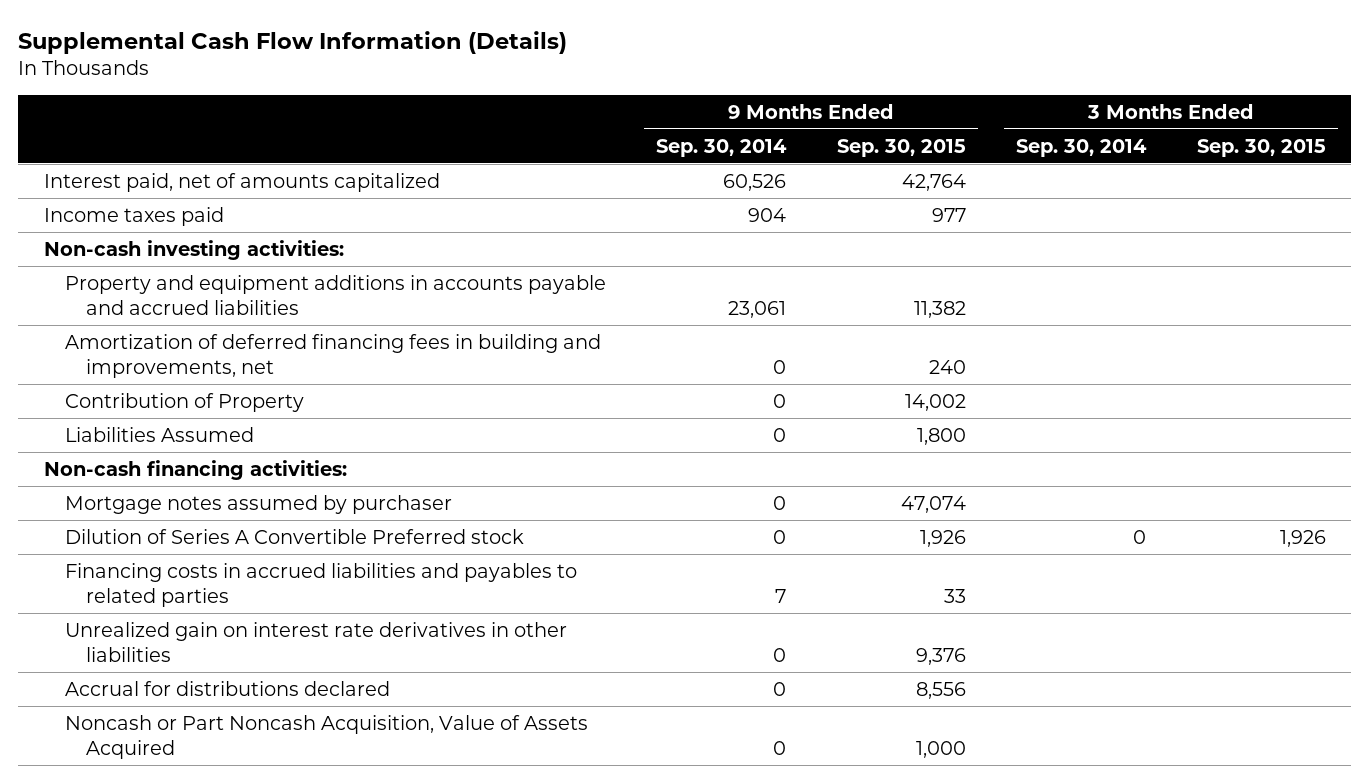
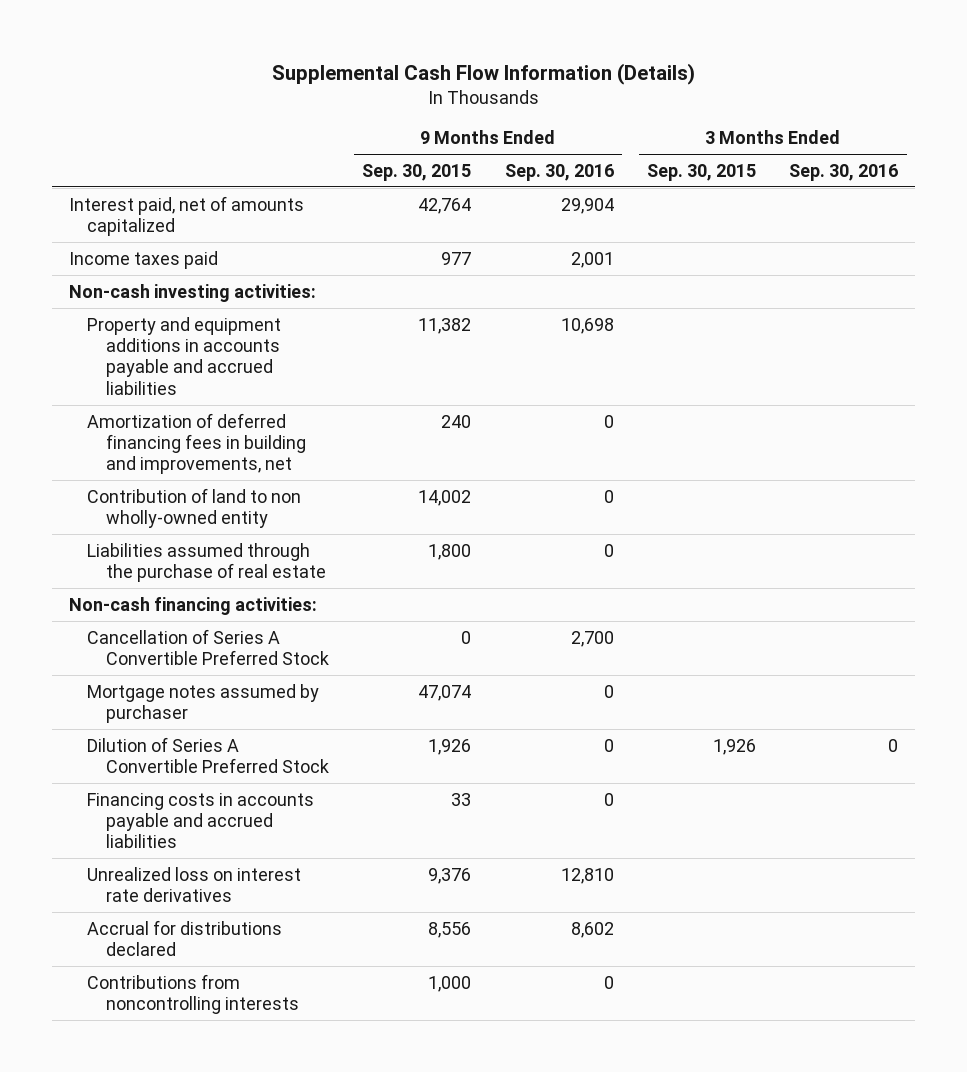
- | 9 Months Ended Sep. 30, 2014 | 9 Months Ended Sep. 30, 2015 | 3 Months Ended Sep. 30, 2014 | 3 Months Ended Sep. 30, 2015
+ | 9 Months Ended Sep. 30, 2015 | 9 Months Ended Sep. 30, 2016 | 3 Months Ended Sep. 30, 2015 | 3 Months Ended Sep. 30, 2016
- Contribution of Property | 0 | 14,002 | |
- Liabilities Assumed | 0 | 1,800 | |
+ Contribution of land to non wholly-owned entity | 14,002 | 0 | |
+ Liabilities assumed through the purchase of real estate | 1,800 | 0 | |
+ Cancellation of Series A Convertible Preferred Stock | 0 | 2,700 | |
- Dilution of Series A Convertible Preferred stock | 0 | 1,926 | 0 | 1,926
- Financing costs in accrued liabilities and payables to related parties | 7 | 33 | |
- Unrealized gain on interest rate derivatives in other liabilities | 0 | 9,376 | |
+ Dilution of Series A Convertible Preferred Stock | 1,926 | 0 | 1,926 | 0
+ Financing costs in accounts payable and accrued liabilities | 33 | 0 | |
+ Unrealized loss on interest rate derivatives | 9,376 | 12,810 | |
- Noncash or Part Noncash Acquisition, Value of Assets Acquired | 0 | 1,000 | |
+ Contributions from noncontrolling interests | 1,000 | 0 | |

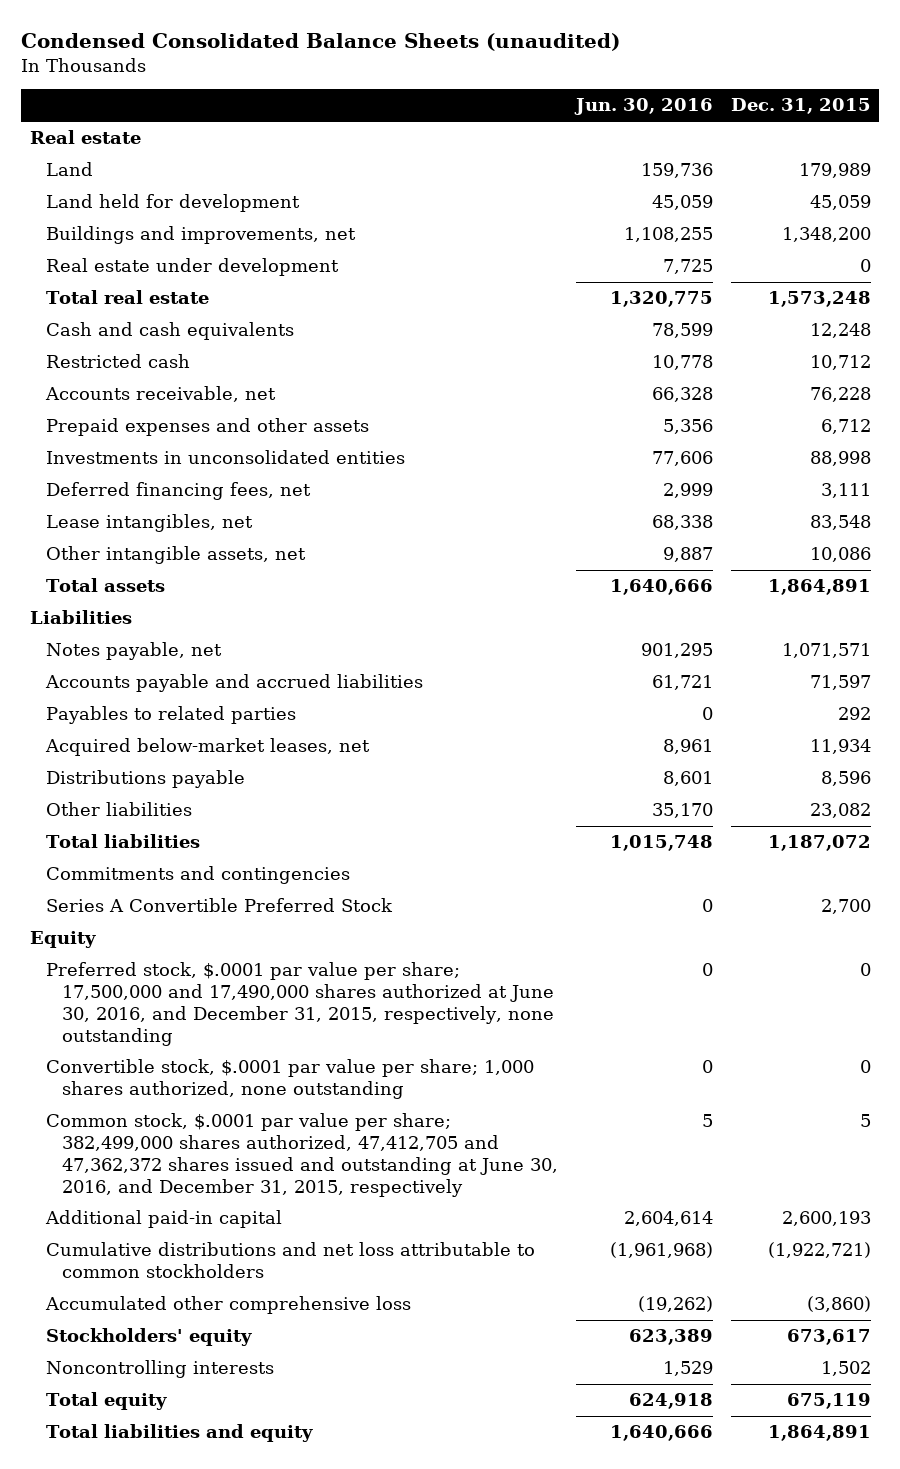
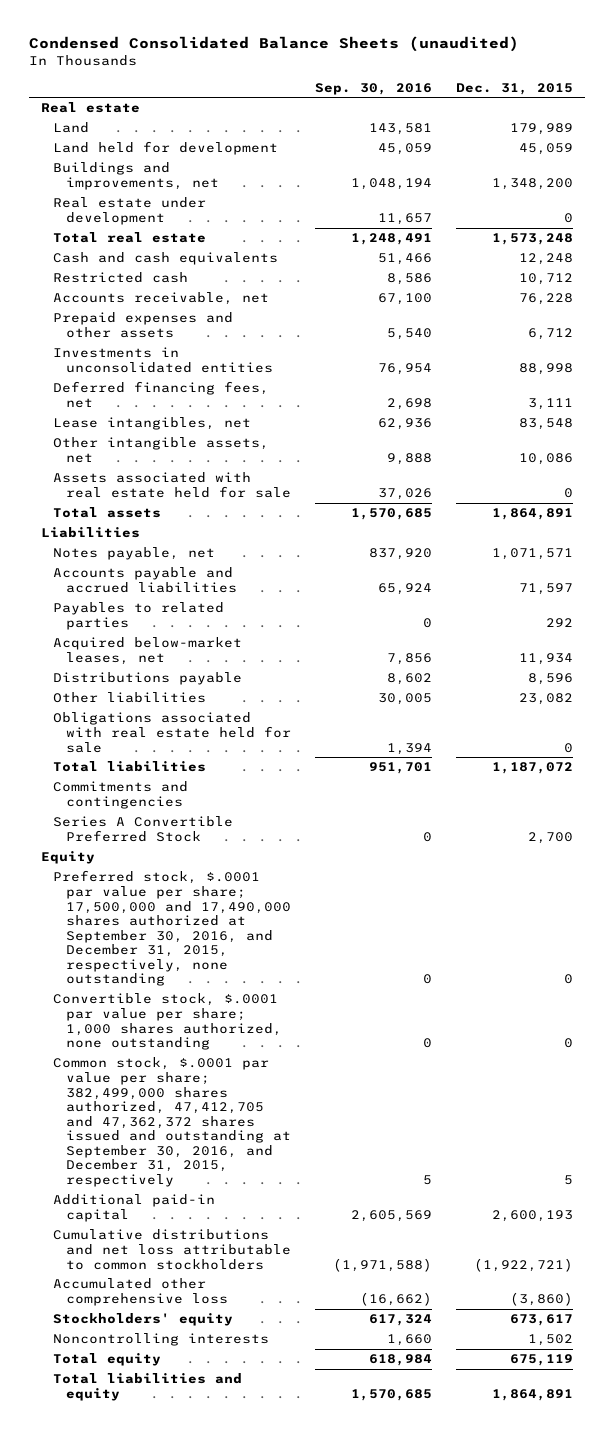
- | Jun. 30, 2016 | Dec. 31, 2015
+ | Sep. 30, 2016 | Dec. 31, 2015
+ Assets associated with real estate held for sale | 37,026 | 0
+ Obligations associated with real estate held for sale | 1,394 | 0
- Preferred stock, $.0001 par value per share; 17,500,000 and 17,490,000 shares authorized at June 30, 2016, and December 31, 2015, respectively, none outstanding | 0 | 0
+ Preferred stock, $.0001 par value per share; 17,500,000 and 17,490,000 shares authorized at September 30, 2016, and December 31, 2015, respectively, none outstanding | 0 | 0
- Common stock, $.0001 par value per share; 382,499,000 shares authorized, 47,412,705 and 47,362,372 shares issued and outstanding at June 30, 2016, and December 31, 2015, respectively | 5 | 5
+ Common stock, $.0001 par value per share; 382,499,000 shares authorized, 47,412,705 and 47,362,372 shares issued and outstanding at September 30, 2016, and December 31, 2015, respectively | 5 | 5

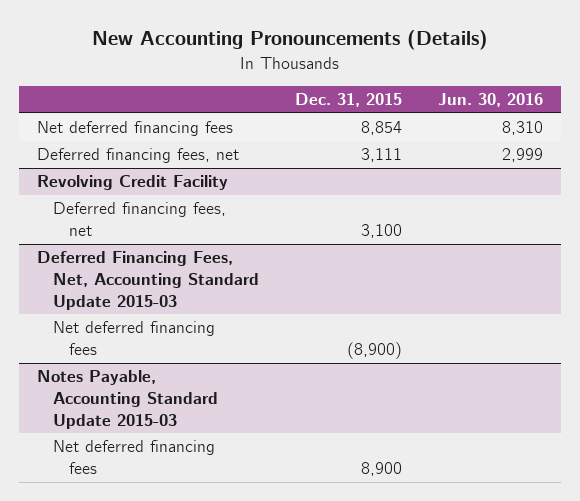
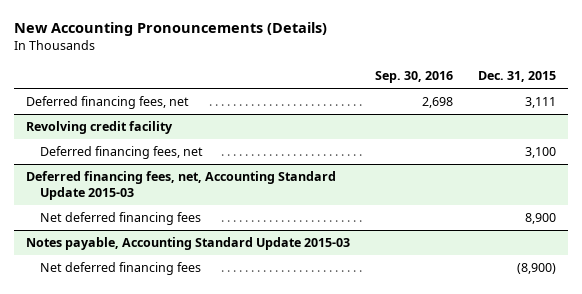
- | Dec. 31, 2015 | Jun. 30, 2016
+ | Sep. 30, 2016 | Dec. 31, 2015
- Net deferred financing fees | 8,854 | 8,310
- Revolving Credit Facility
+ Revolving credit facility
- Deferred Financing Fees, Net, Accounting Standard Update 2015-03
- Net deferred financing fees | (8,900) |
- Notes Payable, Accounting Standard Update 2015-03
+ Deferred financing fees, net, Accounting Standard Update 2015-03
+ Notes payable, Accounting Standard Update 2015-03
+ Net deferred financing fees | | (8,900)

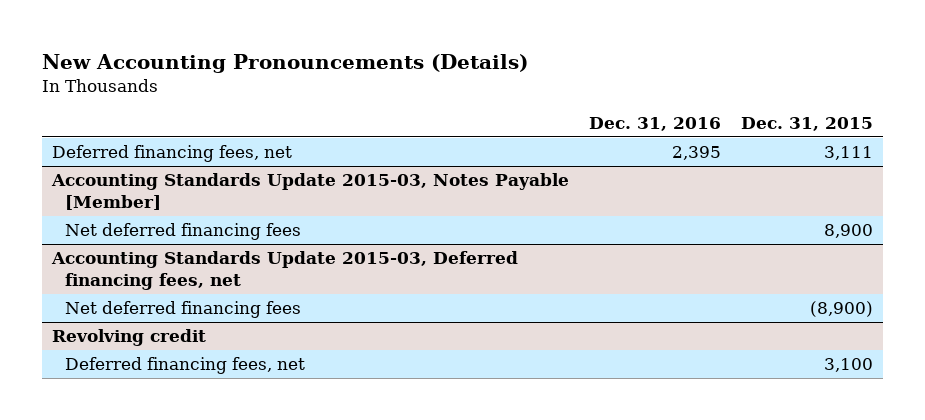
- | Sep. 30, 2016 | Dec. 31, 2015
+ | Dec. 31, 2016 | Dec. 31, 2015
- Revolving credit facility
- Deferred financing fees, net | | 3,100
- Deferred financing fees, net, Accounting Standard Update 2015-03
+ Accounting Standards Update 2015-03, Notes Payable [Member]
- Notes payable, Accounting Standard Update 2015-03
+ Accounting Standards Update 2015-03, Deferred financing fees, net
+ Revolving credit
+ Deferred financing fees, net | | 3,100

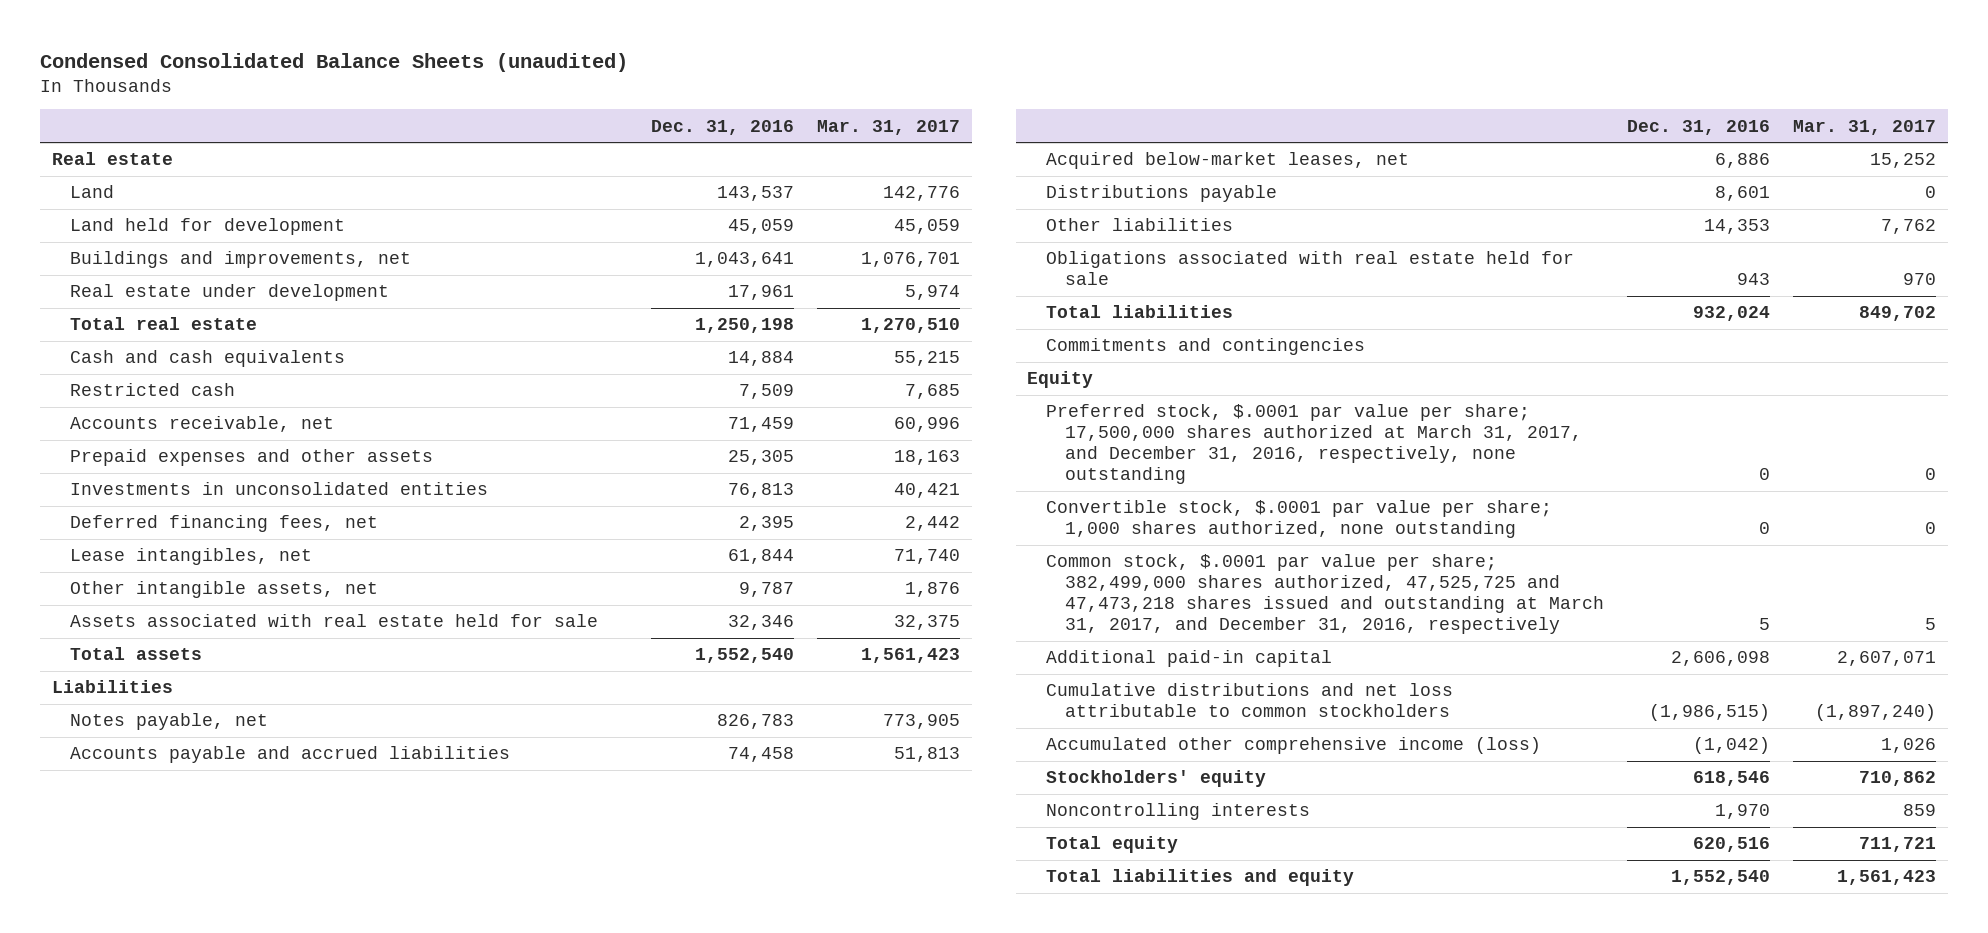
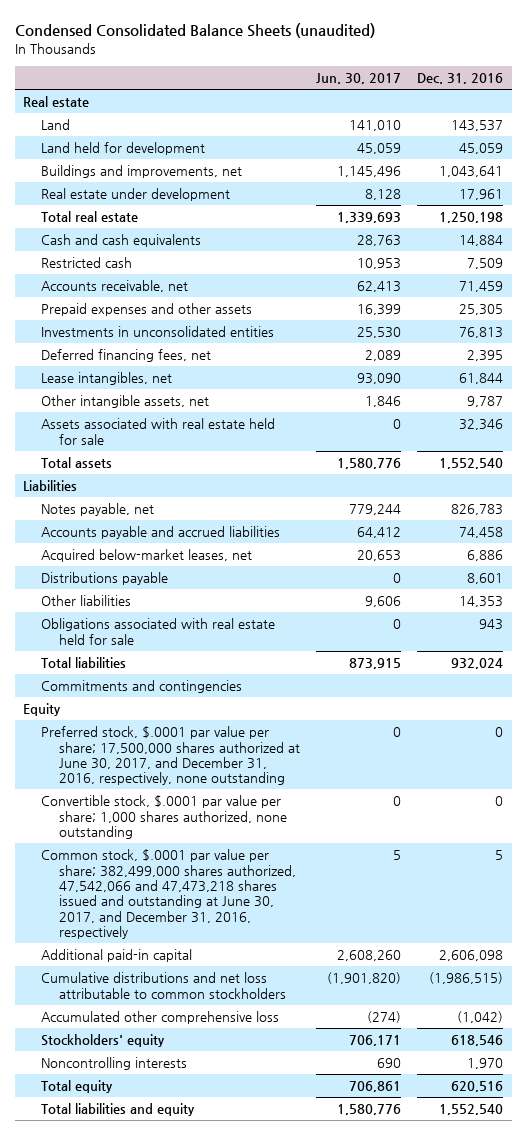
- | Dec. 31, 2016 | Mar. 31, 2017
+ | Jun. 30, 2017 | Dec. 31, 2016
- Preferred stock, $.0001 par value per share; 17,500,000 shares authorized at March 31, 2017, and December 31, 2016, respectively, none outstanding | 0 | 0
+ Preferred stock, $.0001 par value per share; 17,500,000 shares authorized at June 30, 2017, and December 31, 2016, respectively, none outstanding | 0 | 0
- Common stock, $.0001 par value per share; 382,499,000 shares authorized, 47,525,725 and 47,473,218 shares issued and outstanding at March 31, 2017, and December 31, 2016, respectively | 5 | 5
+ Common stock, $.0001 par value per share; 382,499,000 shares authorized, 47,542,066 and 47,473,218 shares issued and outstanding at June 30, 2017, and December 31, 2016, respectively | 5 | 5
- Accumulated other comprehensive income (loss) | (1,042) | 1,026
+ Accumulated other comprehensive loss | (274) | (1,042)

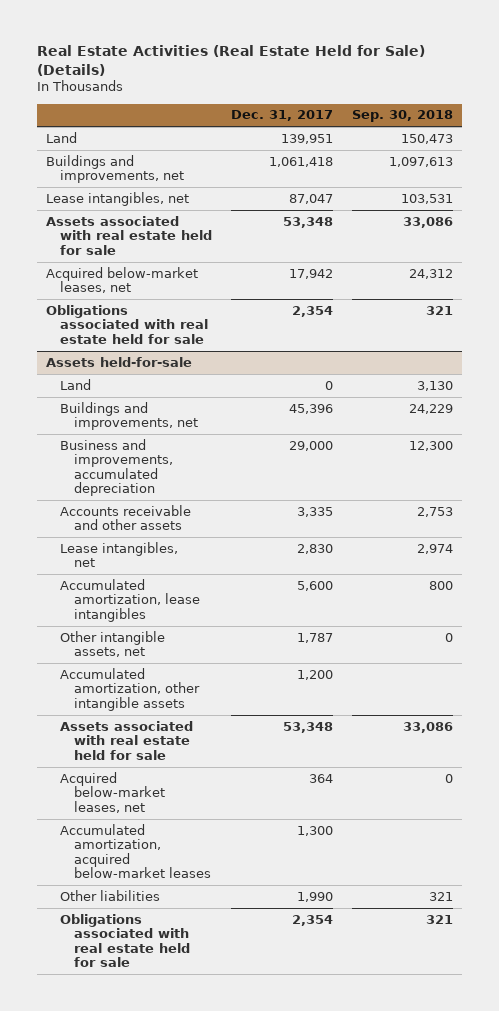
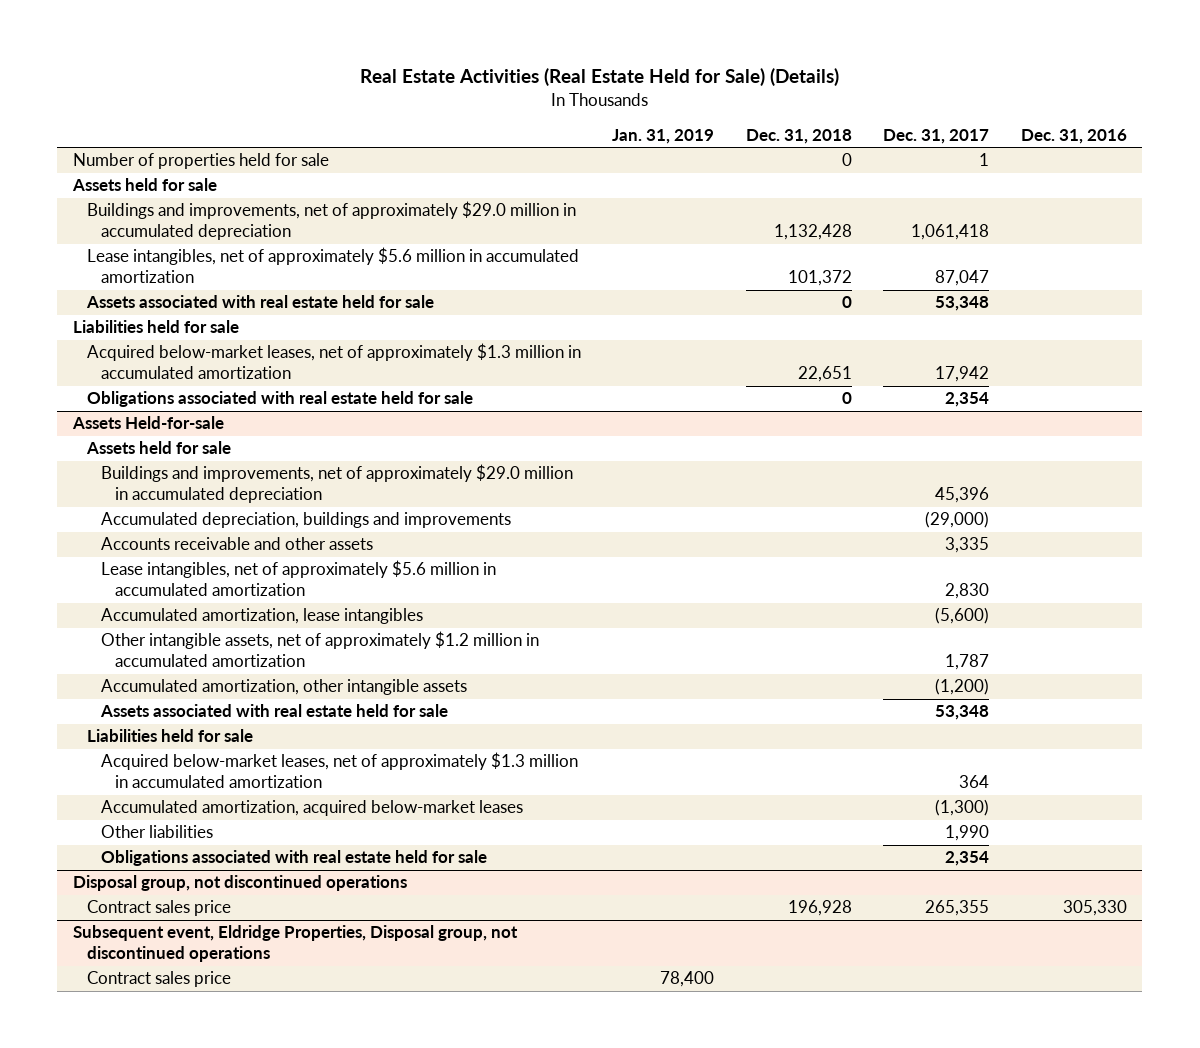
- | Dec. 31, 2017 | Sep. 30, 2018
+ | Jan. 31, 2019 | Dec. 31, 2018 | Dec. 31, 2017 | Dec. 31, 2016
- Land | 139,951 | 150,473
- Buildings and improvements, net | 1,061,418 | 1,097,613
- Lease intangibles, net | 87,047 | 103,531
+ Number of properties held for sale | | 0 | 1 |
+ Assets held for sale
+ Buildings and improvements, net of approximately $29.0 million in accumulated depreciation | | 1,132,428 | 1,061,418 |
+ Lease intangibles, net of approximately $5.6 million in accumulated amortization | | 101,372 | 87,047 |
- Acquired below-market leases, net | 17,942 | 24,312
+ Liabilities held for sale
+ Acquired below-market leases, net of approximately $1.3 million in accumulated amortization | | 22,651 | 17,942 |
- Assets held-for-sale
- Land | 0 | 3,130
- Buildings and improvements, net | 45,396 | 24,229
- Business and improvements, accumulated depreciation | 29,000 | 12,300
+ Assets Held-for-sale
+ Assets held for sale
+ Buildings and improvements, net of approximately $29.0 million in accumulated depreciation | | | 45,396 |
+ Accumulated depreciation, buildings and improvements | | | (29,000) |
- Lease intangibles, net | 2,830 | 2,974
- Accumulated amortization, lease intangibles | 5,600 | 800
- Other intangible assets, net | 1,787 | 0
- Accumulated amortization, other intangible assets | 1,200 |
+ Lease intangibles, net of approximately $5.6 million in accumulated amortization | | | 2,830 |
+ Accumulated amortization, lease intangibles | | | (5,600) |
+ Other intangible assets, net of approximately $1.2 million in accumulated amortization | | | 1,787 |
+ Accumulated amortization, other intangible assets | | | (1,200) |
- Acquired below-market leases, net | 364 | 0
- Accumulated amortization, acquired below-market leases | 1,300 |
+ Liabilities held for sale
+ Acquired below-market leases, net of approximately $1.3 million in accumulated amortization | | | 364 |
+ Accumulated amortization, acquired below-market leases | | | (1,300) |
+ Disposal group, not discontinued operations
+ Contract sales price | | 196,928 | 265,355 | 305,330
+ Subsequent event, Eldridge Properties, Disposal group, not discontinued operations
+ Contract sales price | 78,400 | | |

